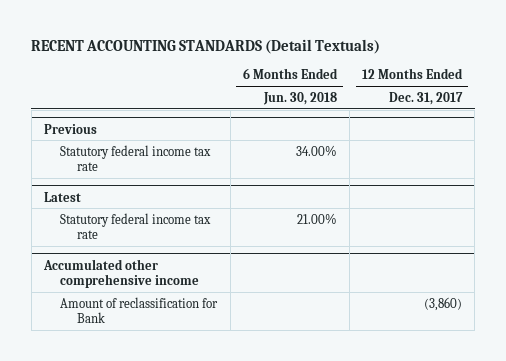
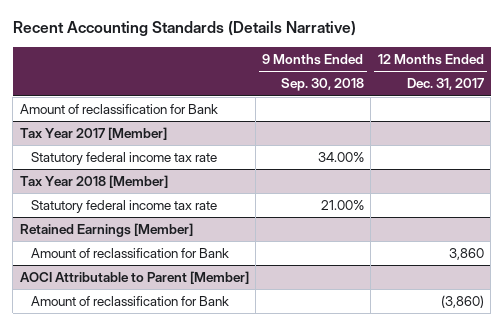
- RECENT ACCOUNTING STANDARDS (Detail Textuals)
+ Recent Accounting Standards (Details Narrative)
- | 6 Months Ended Jun. 30, 2018 | 12 Months Ended Dec. 31, 2017
+ | 9 Months Ended Sep. 30, 2018 | 12 Months Ended Dec. 31, 2017
- Previous
+ Amount of reclassification for Bank
+ Tax Year 2017 [Member]
- Latest
+ Tax Year 2018 [Member]
- Accumulated other comprehensive income
+ Retained Earnings [Member]
+ Amount of reclassification for Bank | | 3,860
+ AOCI Attributable to Parent [Member]

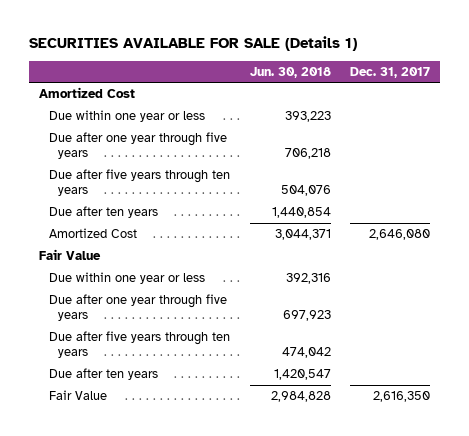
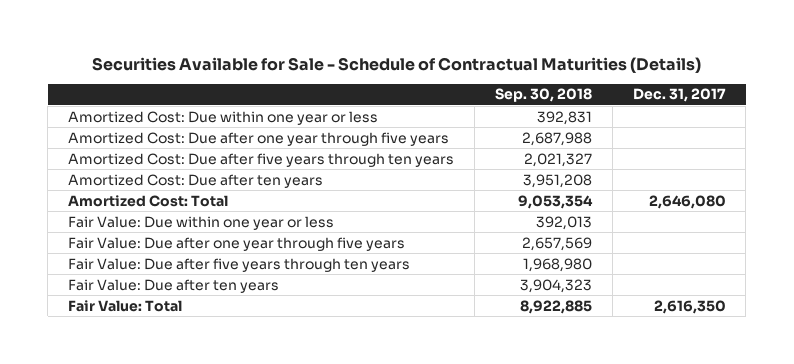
- SECURITIES AVAILABLE FOR SALE (Details 1)
+ Securities Available for Sale - Schedule of Contractual Maturities (Details)
- | Jun. 30, 2018 | Dec. 31, 2017
+ | Sep. 30, 2018 | Dec. 31, 2017
- Amortized Cost
- Due within one year or less | 393,223 |
- Due after one year through five years | 706,218 |
- Due after five years through ten years | 504,076 |
- Due after ten years | 1,440,854 |
- Amortized Cost | 3,044,371 | 2,646,080
- Fair Value
- Due within one year or less | 392,316 |
- Due after one year through five years | 697,923 |
- Due after five years through ten years | 474,042 |
- Due after ten years | 1,420,547 |
- Fair Value | 2,984,828 | 2,616,350
+ Amortized Cost: Due within one year or less | 392,831 |
+ Amortized Cost: Due after one year through five years | 2,687,988 |
+ Amortized Cost: Due after five years through ten years | 2,021,327 |
+ Amortized Cost: Due after ten years | 3,951,208 |
+ Amortized Cost: Total | 9,053,354 | 2,646,080
+ Fair Value: Due within one year or less | 392,013 |
+ Fair Value: Due after one year through five years | 2,657,569 |
+ Fair Value: Due after five years through ten years | 1,968,980 |
+ Fair Value: Due after ten years | 3,904,323 |
+ Fair Value: Total | 8,922,885 | 2,616,350

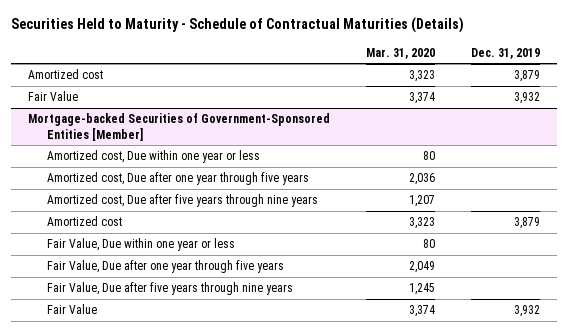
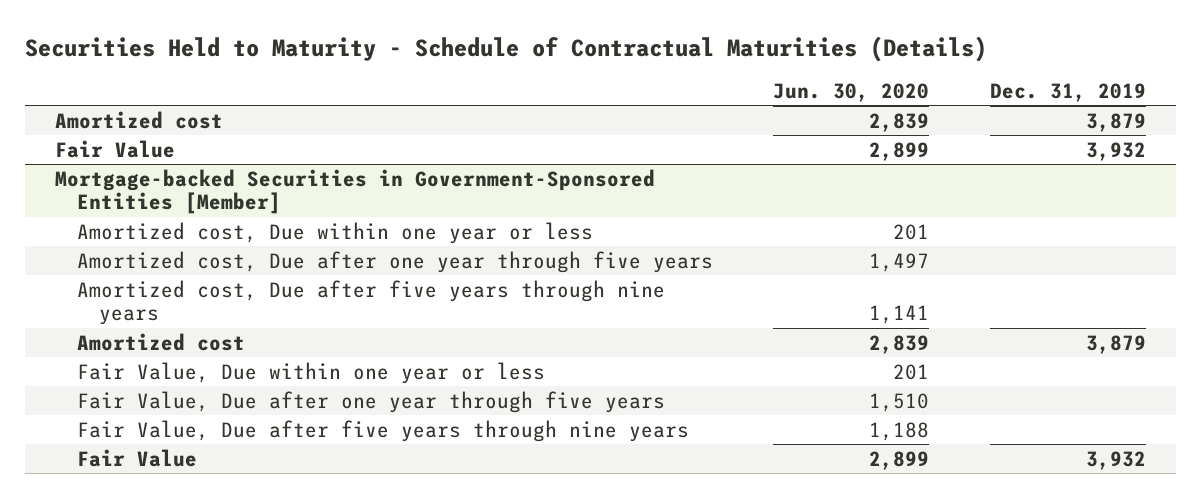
- | Mar. 31, 2020 | Dec. 31, 2019
+ | Jun. 30, 2020 | Dec. 31, 2019
- Mortgage-backed Securities of Government-Sponsored Entities [Member]
+ Mortgage-backed Securities in Government-Sponsored Entities [Member]

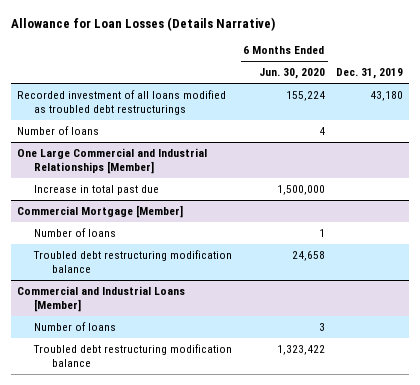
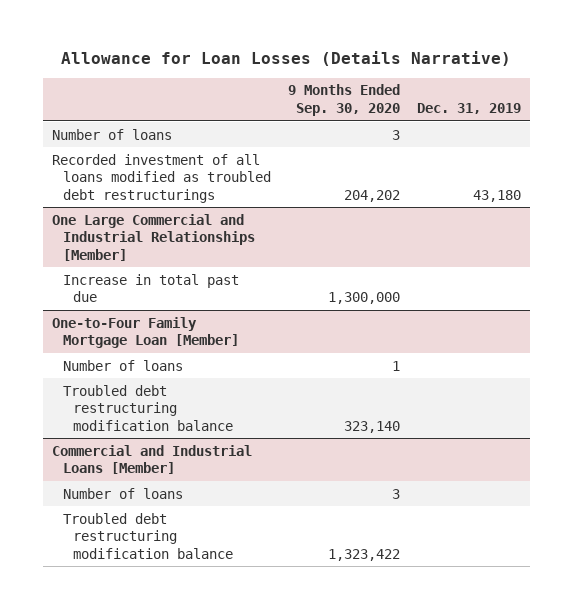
- | 6 Months Ended Jun. 30, 2020 | Dec. 31, 2019
+ | 9 Months Ended Sep. 30, 2020 | Dec. 31, 2019
moved down: Recorded investment of all loans modified as troubled debt restructurings | 204,202 | 43,180
- Commercial Mortgage [Member]
- Number of loans | 1 |
- Troubled debt restructuring modification balance | 24,658 |
+ One-to-Four Family Mortgage Loan [Member]
+ Number of loans | 1 |
+ Troubled debt restructuring modification balance | 323,140 |

